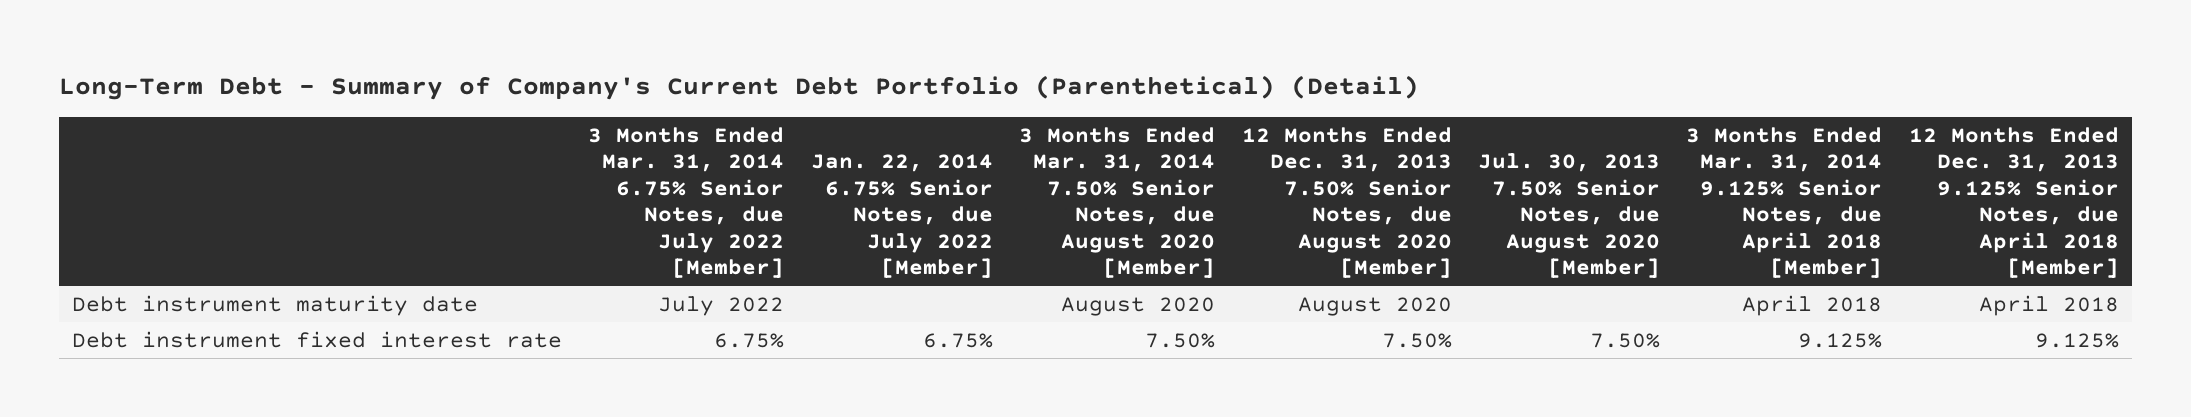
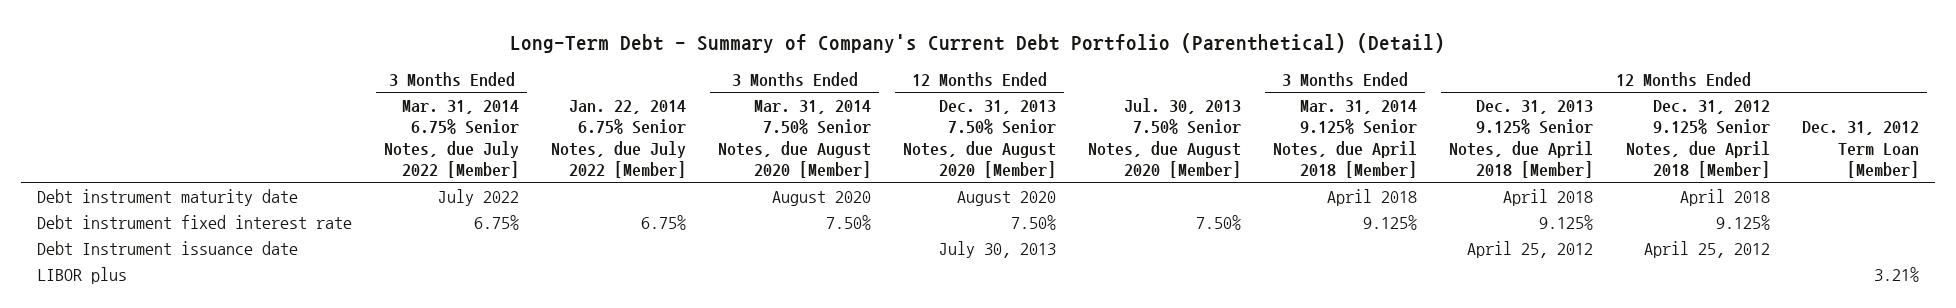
- | 3 Months Ended Mar. 31, 2014 6.75% Senior Notes, due July 2022 [Member] | Jan. 22, 2014 6.75% Senior Notes, due July 2022 [Member] | 3 Months Ended Mar. 31, 2014 7.50% Senior Notes, due August 2020 [Member] | 12 Months Ended Dec. 31, 2013 7.50% Senior Notes, due August 2020 [Member] | Jul. 30, 2013 7.50% Senior Notes, due August 2020 [Member] | 3 Months Ended Mar. 31, 2014 9.125% Senior Notes, due April 2018 [Member] | 12 Months Ended Dec. 31, 2013 9.125% Senior Notes, due April 2018 [Member]
+ | 3 Months Ended Mar. 31, 2014 6.75% Senior Notes, due July 2022 [Member] | Jan. 22, 2014 6.75% Senior Notes, due July 2022 [Member] | 3 Months Ended Mar. 31, 2014 7.50% Senior Notes, due August 2020 [Member] | 12 Months Ended Dec. 31, 2013 7.50% Senior Notes, due August 2020 [Member] | Jul. 30, 2013 7.50% Senior Notes, due August 2020 [Member] | 3 Months Ended Mar. 31, 2014 9.125% Senior Notes, due April 2018 [Member] | 12 Months Ended Dec. 31, 2013 9.125% Senior Notes, due April 2018 [Member] | 12 Months Ended Dec. 31, 2012 9.125% Senior Notes, due April 2018 [Member] | 12 Months Ended Dec. 31, 2012 Term Loan [Member]
+ Debt Instrument issuance date | | | | July 30, 2013 | | | April 25, 2012 | April 25, 2012 |
+ LIBOR plus | | | | | | | | | 3.21%

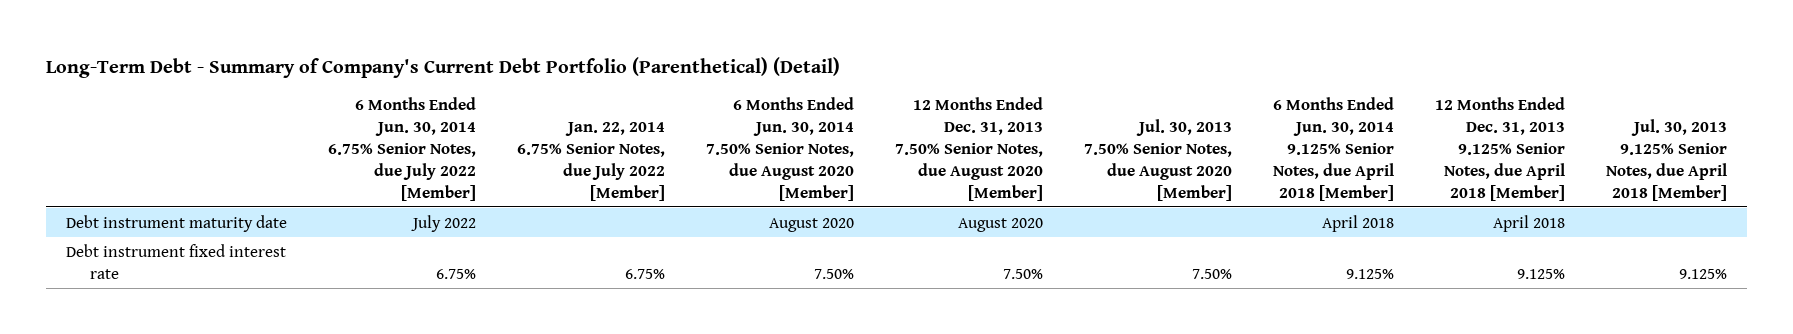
- | 3 Months Ended Mar. 31, 2014 6.75% Senior Notes, due July 2022 [Member] | Jan. 22, 2014 6.75% Senior Notes, due July 2022 [Member] | 3 Months Ended Mar. 31, 2014 7.50% Senior Notes, due August 2020 [Member] | 12 Months Ended Dec. 31, 2013 7.50% Senior Notes, due August 2020 [Member] | Jul. 30, 2013 7.50% Senior Notes, due August 2020 [Member] | 3 Months Ended Mar. 31, 2014 9.125% Senior Notes, due April 2018 [Member] | 12 Months Ended Dec. 31, 2013 9.125% Senior Notes, due April 2018 [Member] | 12 Months Ended Dec. 31, 2012 9.125% Senior Notes, due April 2018 [Member] | 12 Months Ended Dec. 31, 2012 Term Loan [Member]
+ | 6 Months Ended Jun. 30, 2014 6.75% Senior Notes, due July 2022 [Member] | Jan. 22, 2014 6.75% Senior Notes, due July 2022 [Member] | 6 Months Ended Jun. 30, 2014 7.50% Senior Notes, due August 2020 [Member] | 12 Months Ended Dec. 31, 2013 7.50% Senior Notes, due August 2020 [Member] | Jul. 30, 2013 7.50% Senior Notes, due August 2020 [Member] | 6 Months Ended Jun. 30, 2014 9.125% Senior Notes, due April 2018 [Member] | 12 Months Ended Dec. 31, 2013 9.125% Senior Notes, due April 2018 [Member] | Jul. 30, 2013 9.125% Senior Notes, due April 2018 [Member]
- Debt Instrument issuance date | | | | July 30, 2013 | | | April 25, 2012 | April 25, 2012 |
- LIBOR plus | | | | | | | | | 3.21%

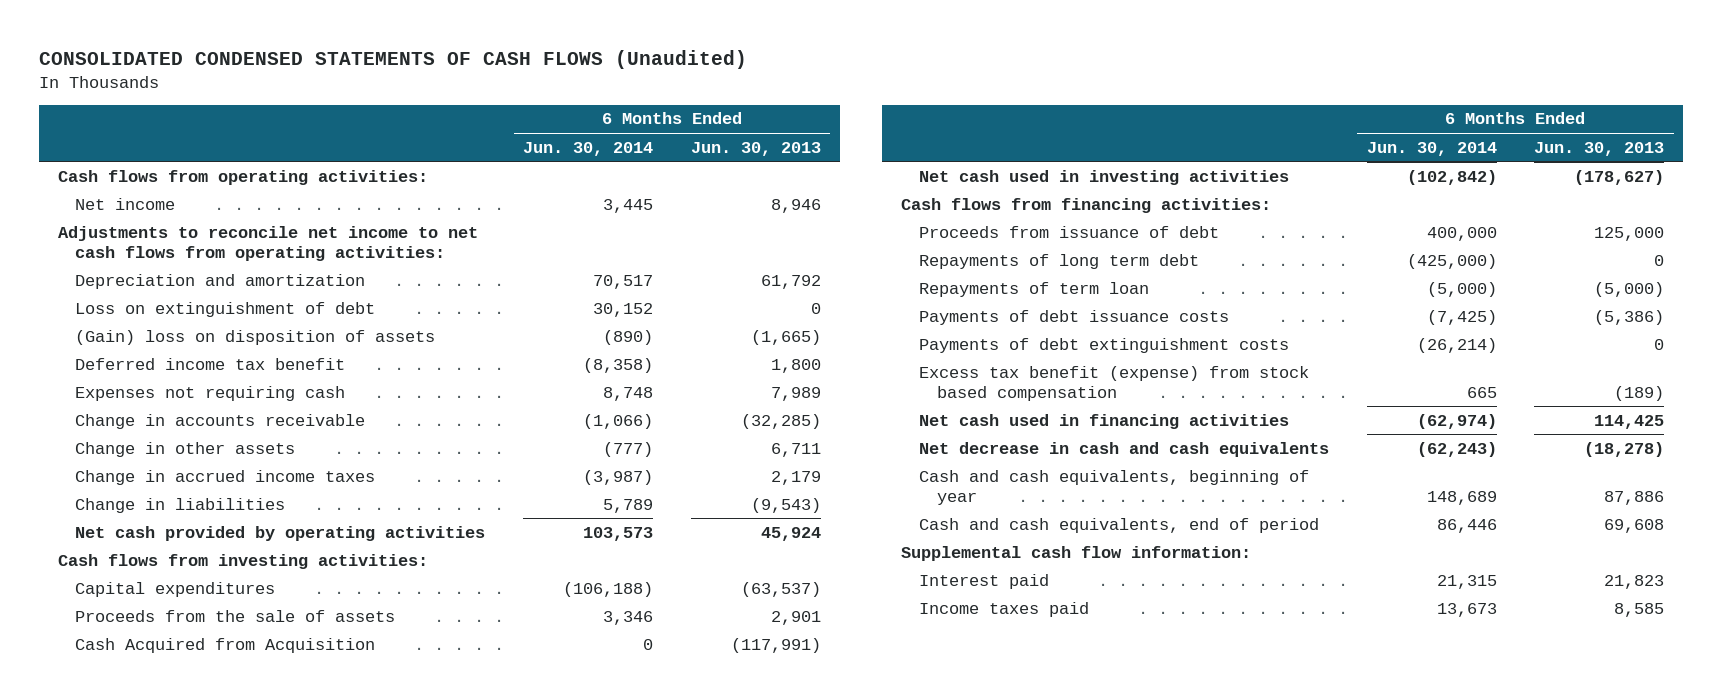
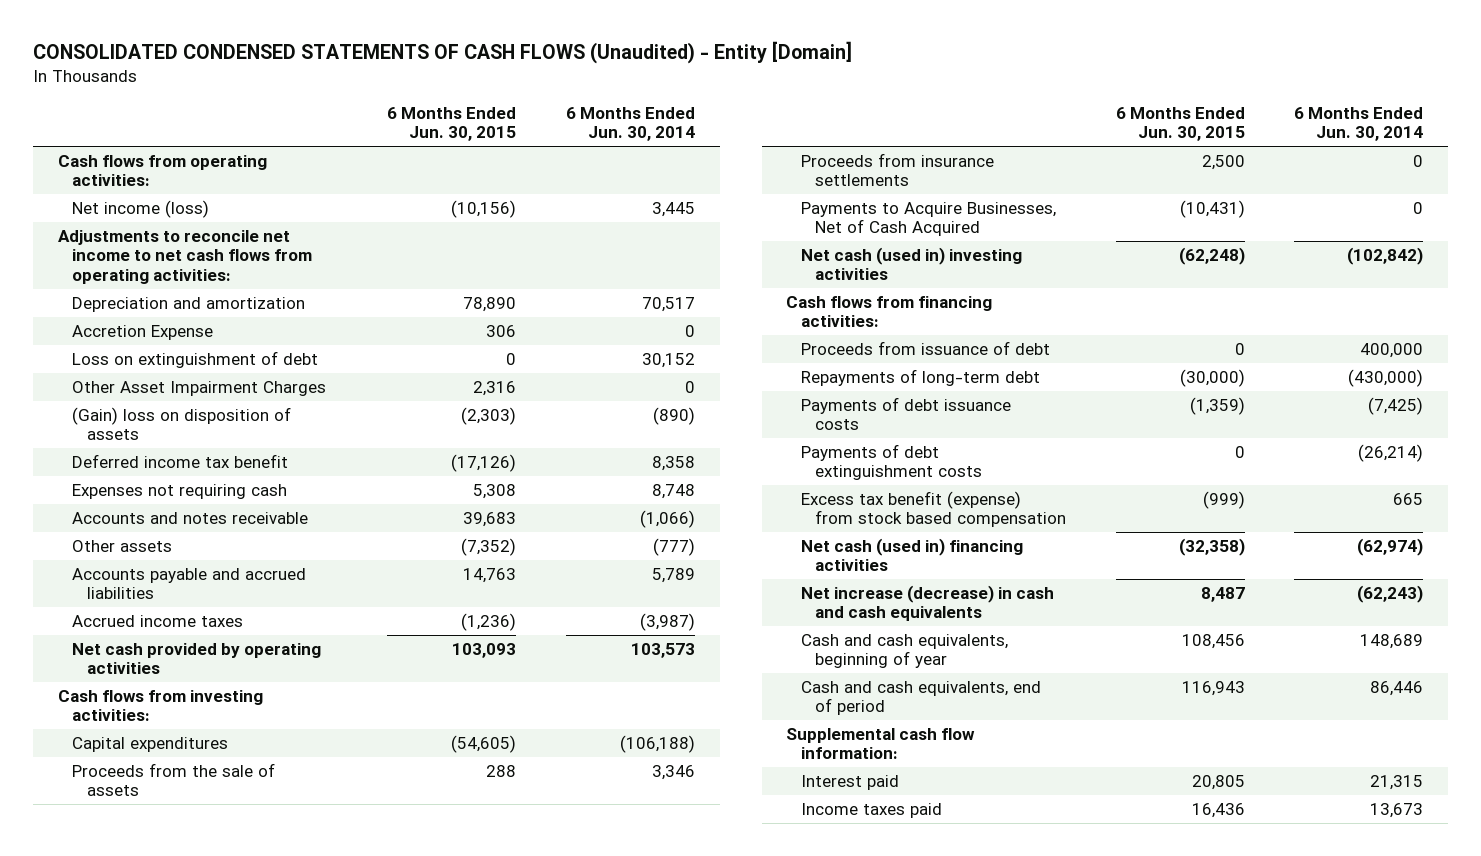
- CONSOLIDATED CONDENSED STATEMENTS OF CASH FLOWS (Unaudited)
+ CONSOLIDATED CONDENSED STATEMENTS OF CASH FLOWS (Unaudited) - Entity [Domain]
- | 6 Months Ended Jun. 30, 2014 | 6 Months Ended Jun. 30, 2013
+ | 6 Months Ended Jun. 30, 2015 | 6 Months Ended Jun. 30, 2014
- Net income | 3,445 | 8,946
+ Net income (loss) | (10,156) | 3,445
+ Accretion Expense | 306 | 0
+ Other Asset Impairment Charges | 2,316 | 0
- Deferred income tax benefit | (8,358) | 1,800
+ Deferred income tax benefit | (17,126) | 8,358
- Change in accounts receivable | (1,066) | (32,285)
- Change in other assets | (777) | 6,711
- Change in accrued income taxes | (3,987) | 2,179
- Change in liabilities | 5,789 | (9,543)
+ Accounts and notes receivable | 39,683 | (1,066)
+ Other assets | (7,352) | (777)
+ Accounts payable and accrued liabilities | 14,763 | 5,789
+ Accrued income taxes | (1,236) | (3,987)
- Cash Acquired from Acquisition | 0 | (117,991)
- Net cash used in investing activities | (102,842) | (178,627)
+ Proceeds from insurance settlements | 2,500 | 0
+ Payments to Acquire Businesses, Net of Cash Acquired | (10,431) | 0
+ Net cash (used in) investing activities | (62,248) | (102,842)
- Repayments of long term debt | (425,000) | 0
- Repayments of term loan | (5,000) | (5,000)
+ Repayments of long-term debt | (30,000) | (430,000)
- Net cash used in financing activities | (62,974) | 114,425
- Net decrease in cash and cash equivalents | (62,243) | (18,278)
+ Net cash (used in) financing activities | (32,358) | (62,974)
+ Net increase (decrease) in cash and cash equivalents | 8,487 | (62,243)

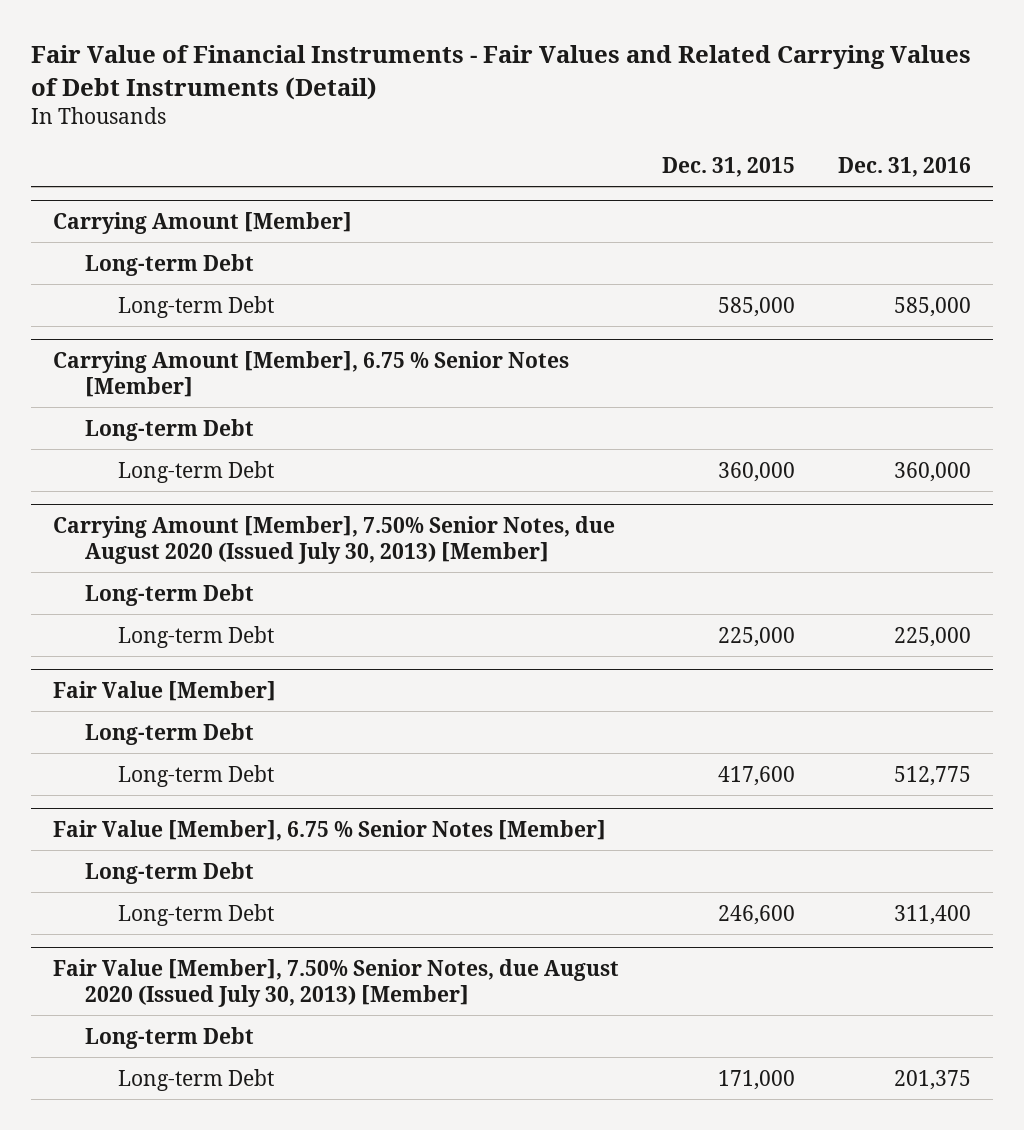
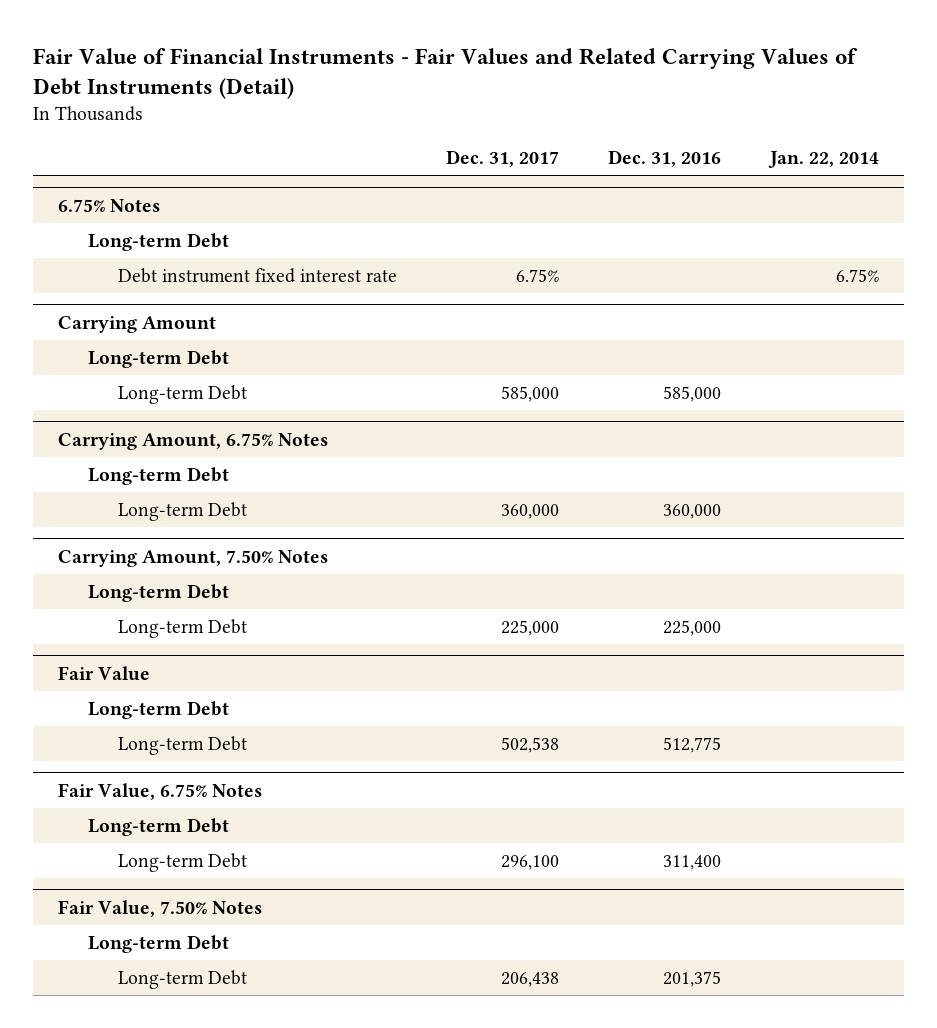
- | Dec. 31, 2015 | Dec. 31, 2016
+ | Dec. 31, 2017 | Dec. 31, 2016 | Jan. 22, 2014
- Carrying Amount [Member]
+ 6.75% Notes
+ Debt instrument fixed interest rate | 6.75% | | 6.75%
+ Carrying Amount
+ Long-term Debt
- Carrying Amount [Member], 6.75 % Senior Notes [Member]
+ Carrying Amount, 6.75% Notes
- Carrying Amount [Member], 7.50% Senior Notes, due August 2020 (Issued July 30, 2013) [Member]
+ Carrying Amount, 7.50% Notes
- Fair Value [Member]
+ Fair Value
- Fair Value [Member], 6.75 % Senior Notes [Member]
+ Fair Value, 6.75% Notes
- Fair Value [Member], 7.50% Senior Notes, due August 2020 (Issued July 30, 2013) [Member]
+ Fair Value, 7.50% Notes

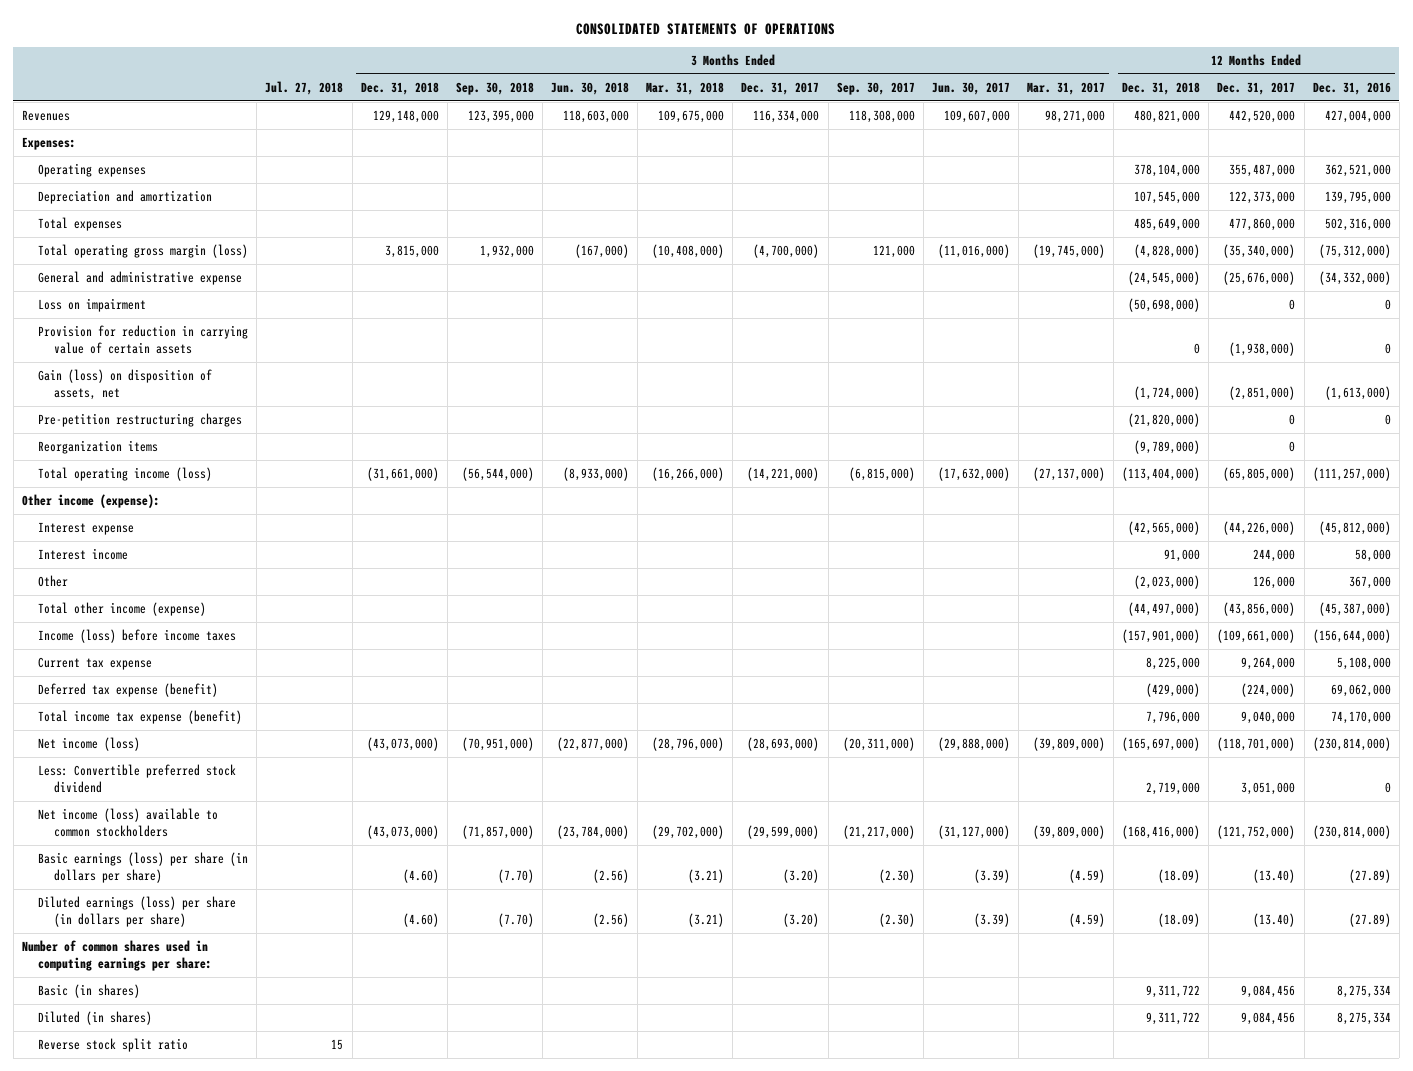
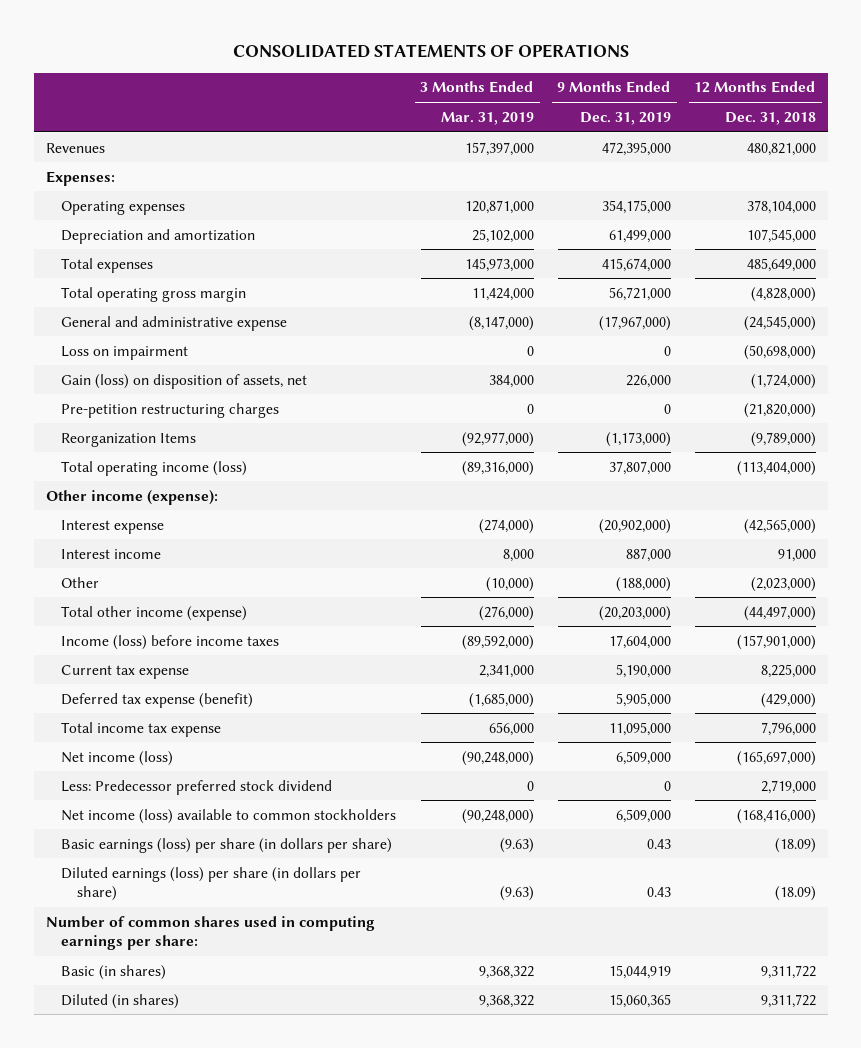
- | Jul. 27, 2018 | 3 Months Ended Dec. 31, 2018 | 3 Months Ended Sep. 30, 2018 | 3 Months Ended Jun. 30, 2018 | 3 Months Ended Mar. 31, 2018 | 3 Months Ended Dec. 31, 2017 | 3 Months Ended Sep. 30, 2017 | 3 Months Ended Jun. 30, 2017 | 3 Months Ended Mar. 31, 2017 | 12 Months Ended Dec. 31, 2018 | 12 Months Ended Dec. 31, 2017 | 12 Months Ended Dec. 31, 2016
+ | 3 Months Ended Mar. 31, 2019 | 9 Months Ended Dec. 31, 2019 | 12 Months Ended Dec. 31, 2018
- Total operating gross margin (loss) | | 3,815,000 | 1,932,000 | (167,000) | (10,408,000) | (4,700,000) | 121,000 | (11,016,000) | (19,745,000) | (4,828,000) | (35,340,000) | (75,312,000)
+ Total operating gross margin | 11,424,000 | 56,721,000 | (4,828,000)
- Provision for reduction in carrying value of certain assets | | | | | | | | | | 0 | (1,938,000) | 0
- Reorganization items | | | | | | | | | | (9,789,000) | 0 |
+ Reorganization Items | (92,977,000) | (1,173,000) | (9,789,000)
- Total income tax expense (benefit) | | | | | | | | | | 7,796,000 | 9,040,000 | 74,170,000
+ Total income tax expense | 656,000 | 11,095,000 | 7,796,000
- Less: Convertible preferred stock dividend | | | | | | | | | | 2,719,000 | 3,051,000 | 0
+ Less: Predecessor preferred stock dividend | 0 | 0 | 2,719,000
- Reverse stock split ratio | 15 | | | | | | | | | | |

